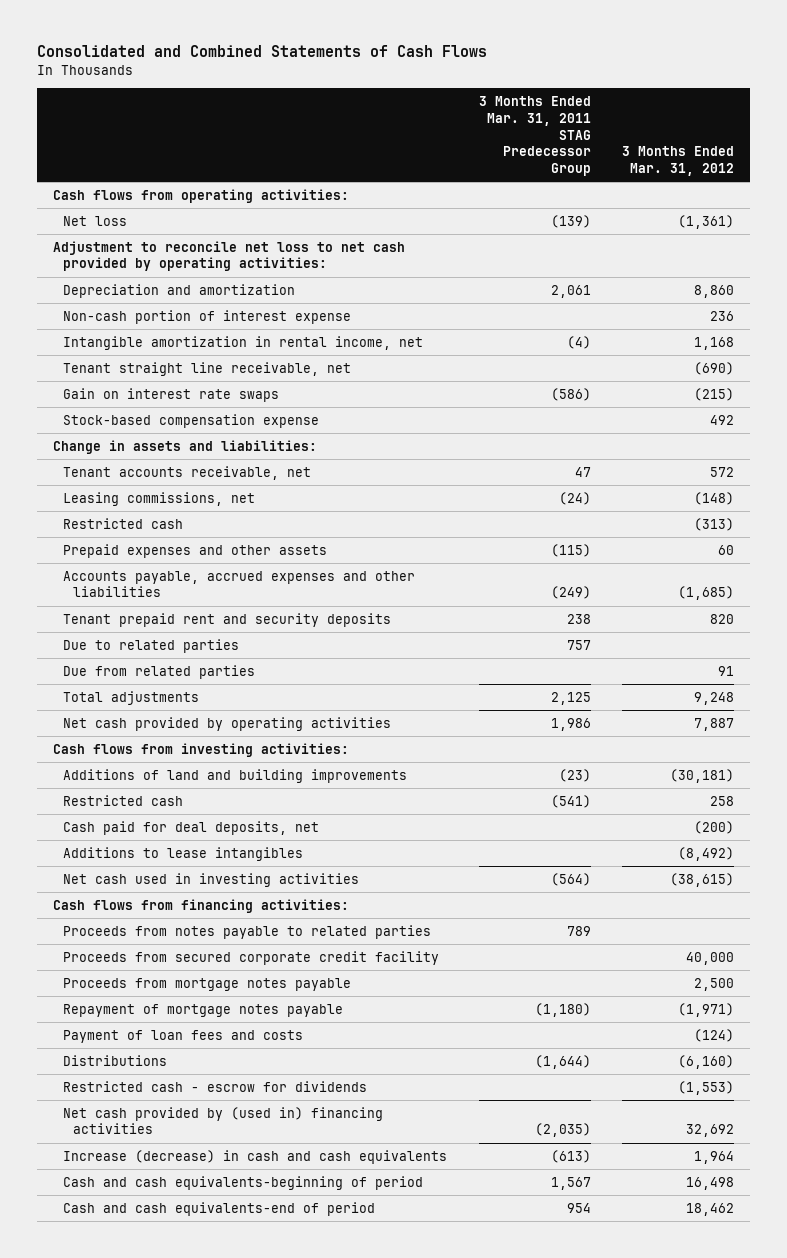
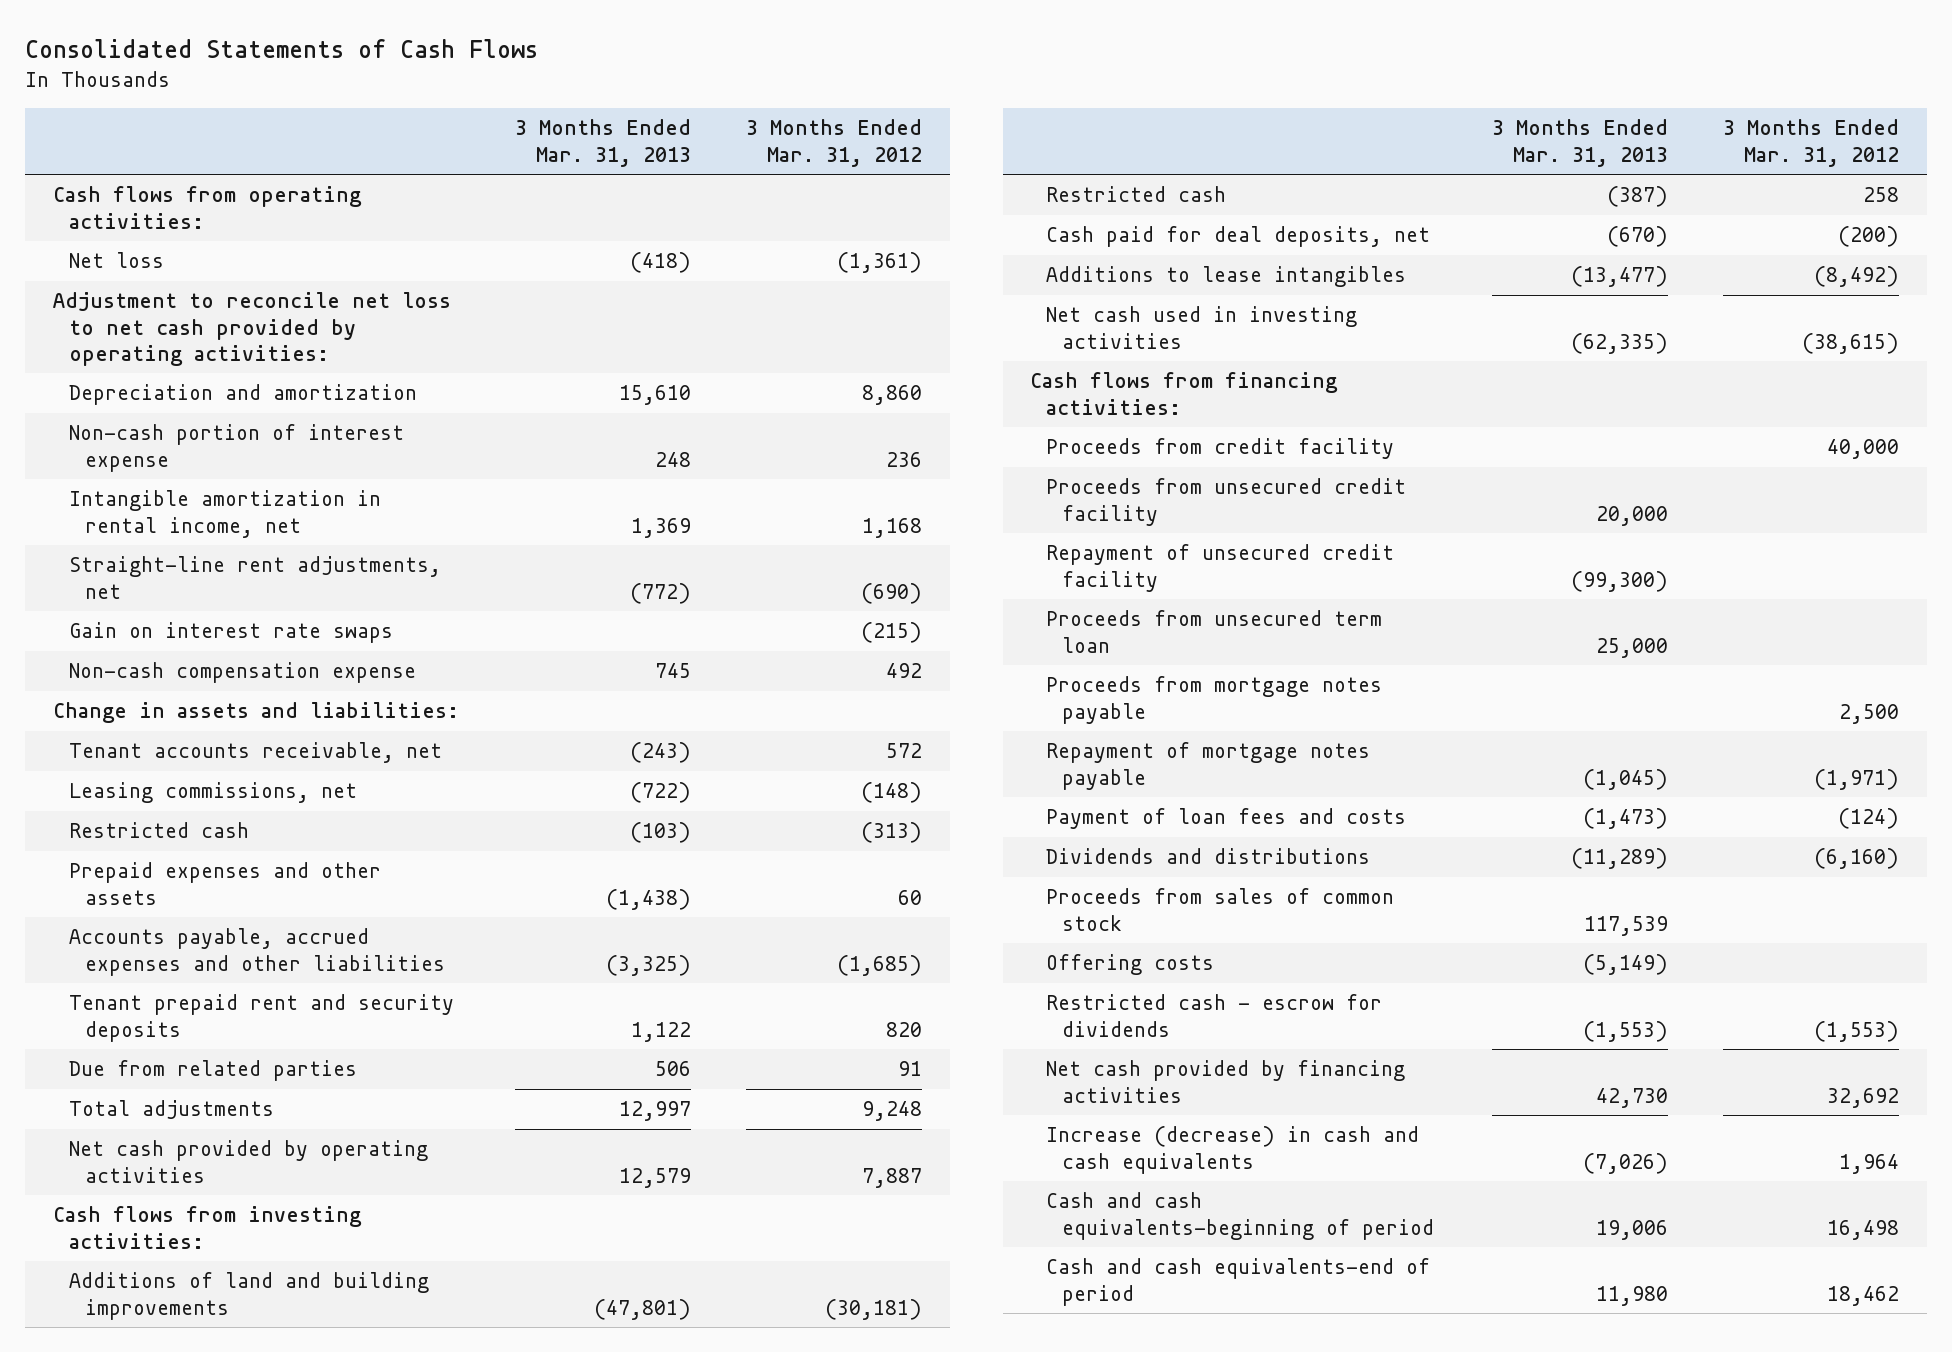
- Consolidated and Combined Statements of Cash Flows
+ Consolidated Statements of Cash Flows
- | 3 Months Ended Mar. 31, 2011 STAG Predecessor Group | 3 Months Ended Mar. 31, 2012
+ | 3 Months Ended Mar. 31, 2013 | 3 Months Ended Mar. 31, 2012
- Tenant straight line receivable, net | | (690)
+ Straight-line rent adjustments, net | (772) | (690)
- Stock-based compensation expense | | 492
+ Non-cash compensation expense | 745 | 492
- Due to related parties | 757 |
- Proceeds from notes payable to related parties | 789 |
- Proceeds from secured corporate credit facility | | 40,000
+ Proceeds from credit facility | | 40,000
+ Proceeds from unsecured credit facility | 20,000 |
+ Repayment of unsecured credit facility | (99,300) |
+ Proceeds from unsecured term loan | 25,000 |
- Distributions | (1,644) | (6,160)
+ Dividends and distributions | (11,289) | (6,160)
+ Proceeds from sales of common stock | 117,539 |
+ Offering costs | (5,149) |
- Net cash provided by (used in) financing activities | (2,035) | 32,692
+ Net cash provided by financing activities | 42,730 | 32,692

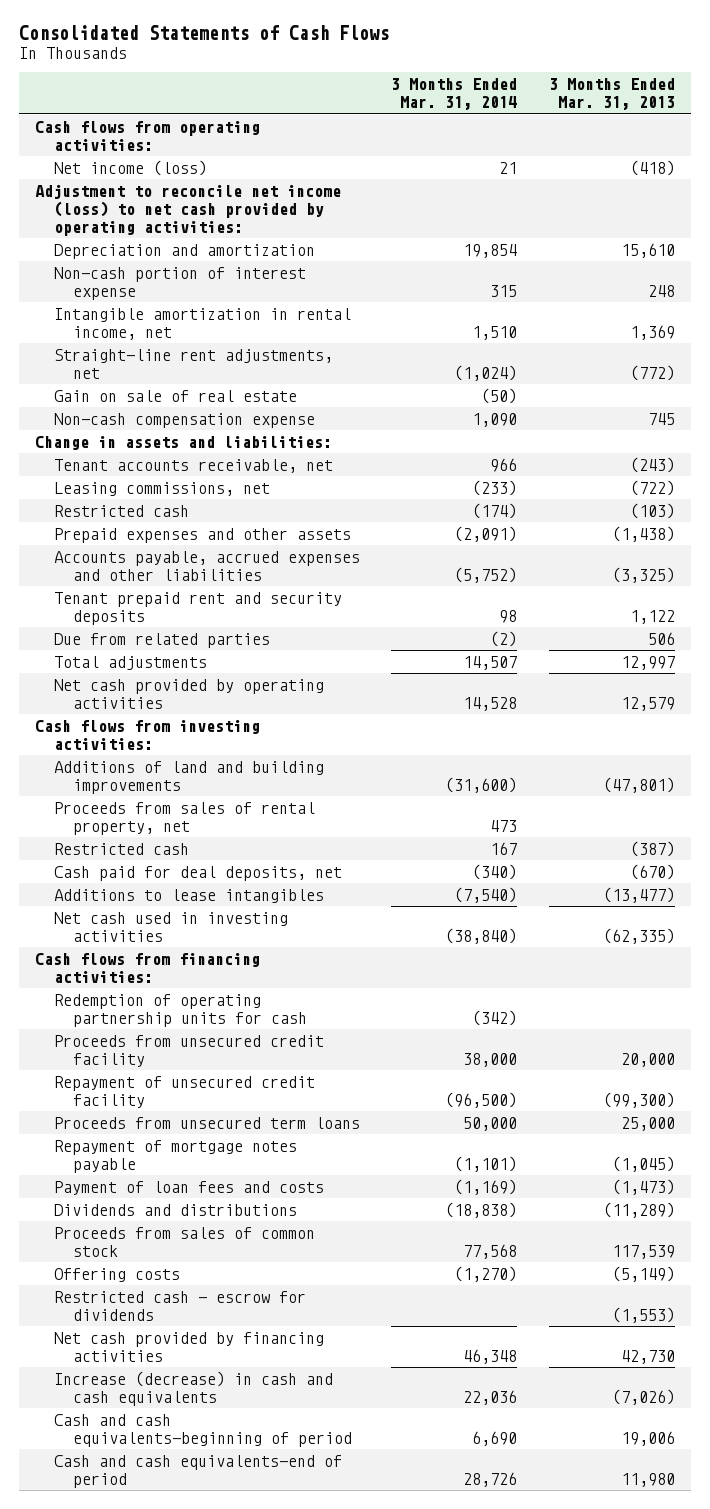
- | 3 Months Ended Mar. 31, 2013 | 3 Months Ended Mar. 31, 2012
+ | 3 Months Ended Mar. 31, 2014 | 3 Months Ended Mar. 31, 2013
- Net loss | (418) | (1,361)
- Adjustment to reconcile net loss to net cash provided by operating activities:
+ Net income (loss) | 21 | (418)
+ Adjustment to reconcile net income (loss) to net cash provided by operating activities:
- Gain on interest rate swaps | | (215)
+ Gain on sale of real estate | (50) |
+ Proceeds from sales of rental property, net | 473 |
- Proceeds from credit facility | | 40,000
+ Redemption of operating partnership units for cash | (342) |
- Proceeds from unsecured term loan | 25,000 |
- Proceeds from mortgage notes payable | | 2,500
+ Proceeds from unsecured term loans | 50,000 | 25,000

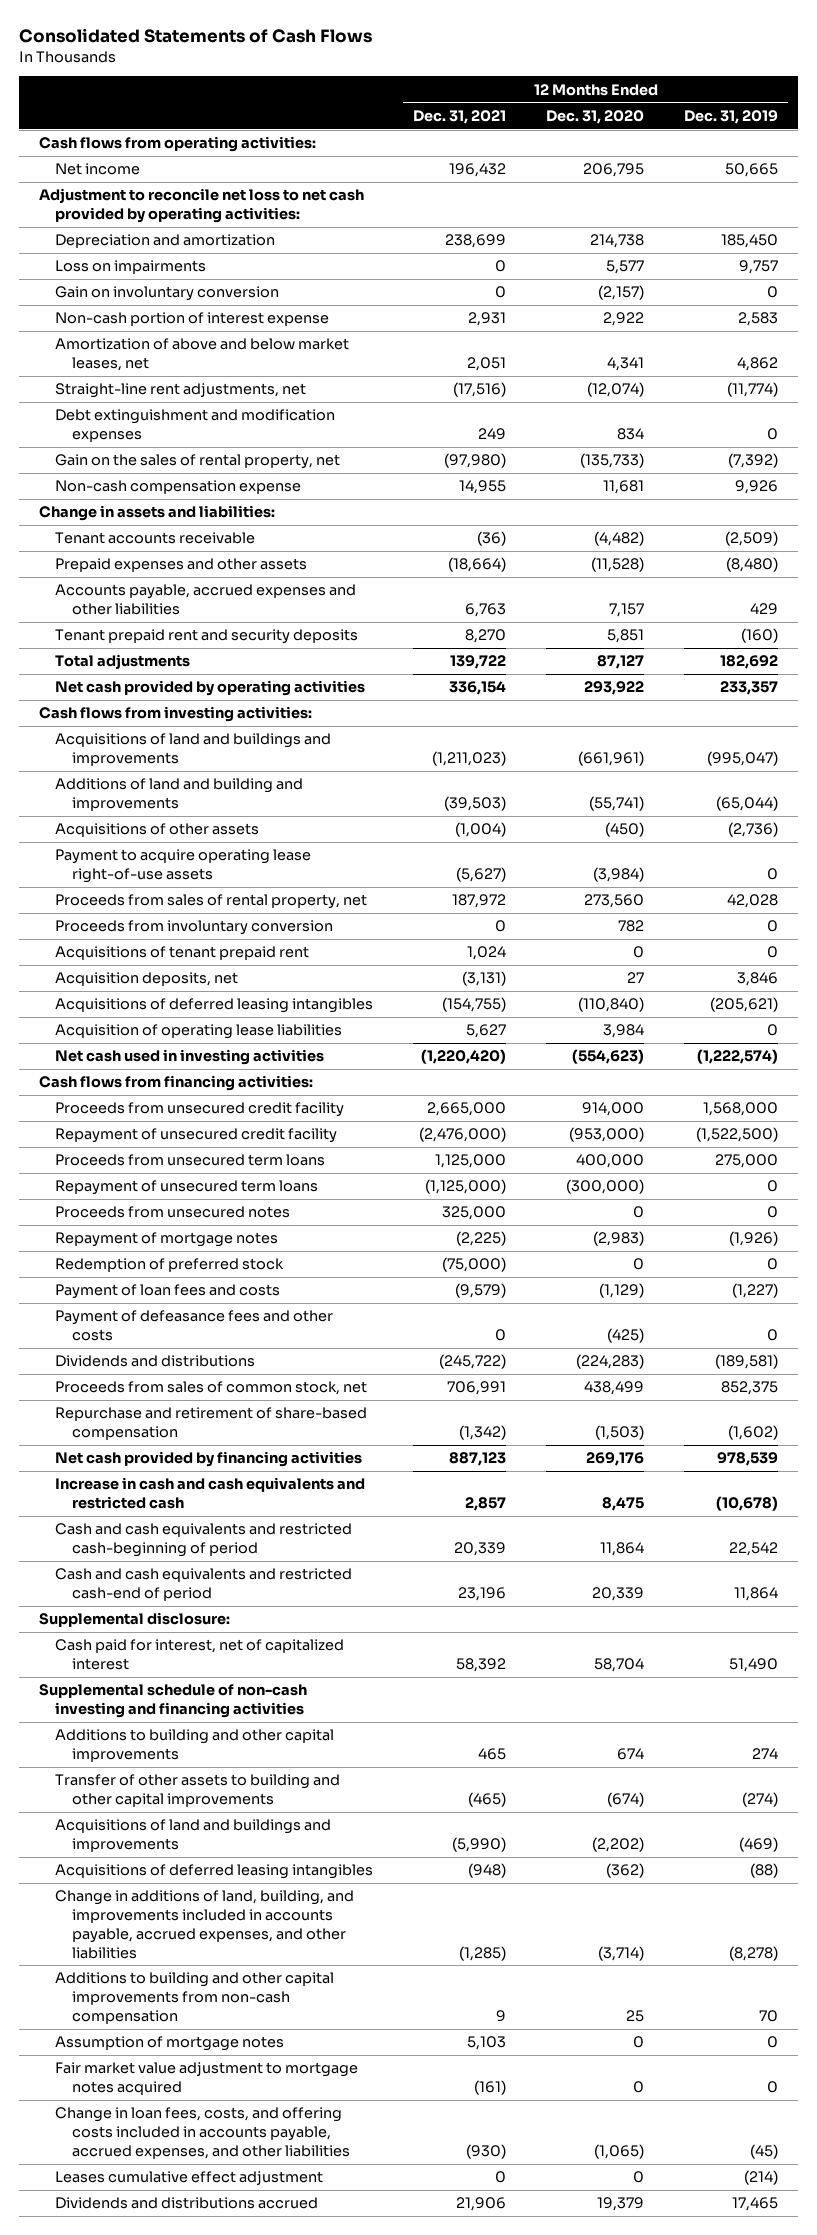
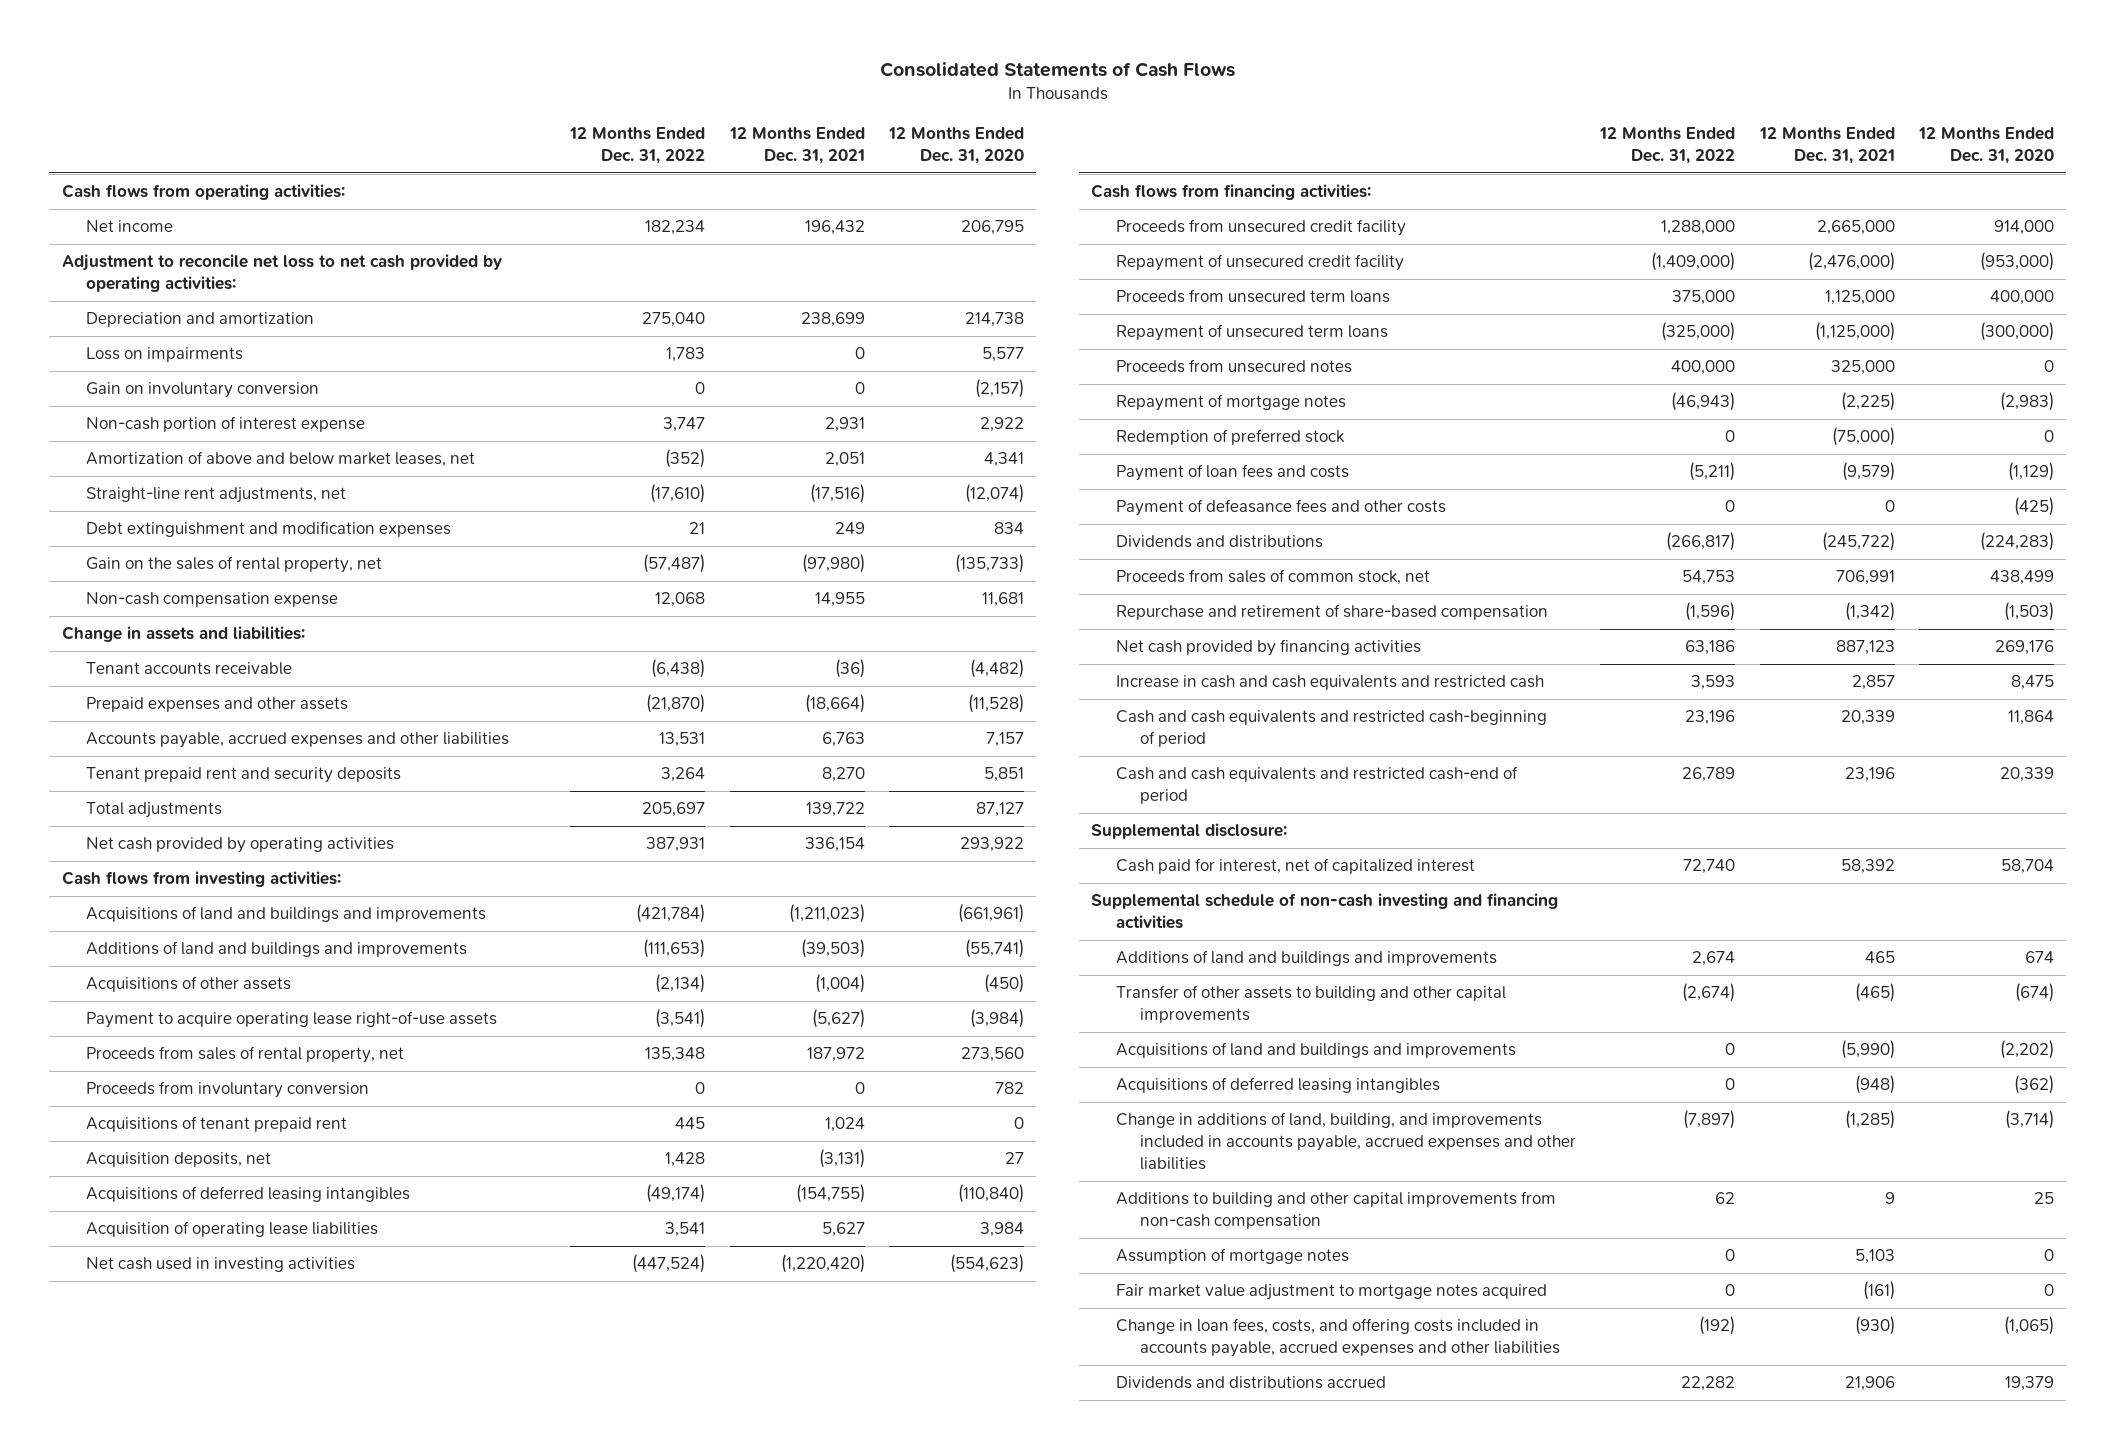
- | 12 Months Ended Dec. 31, 2021 | 12 Months Ended Dec. 31, 2020 | 12 Months Ended Dec. 31, 2019
+ | 12 Months Ended Dec. 31, 2022 | 12 Months Ended Dec. 31, 2021 | 12 Months Ended Dec. 31, 2020
- Additions of land and building and improvements | (39,503) | (55,741) | (65,044)
+ Additions of land and buildings and improvements | (111,653) | (39,503) | (55,741)
- Additions to building and other capital improvements | 465 | 674 | 274
+ Additions of land and buildings and improvements | 2,674 | 465 | 674
- Change in additions of land, building, and improvements included in accounts payable, accrued expenses, and other liabilities | (1,285) | (3,714) | (8,278)
+ Change in additions of land, building, and improvements included in accounts payable, accrued expenses and other liabilities | (7,897) | (1,285) | (3,714)
- Change in loan fees, costs, and offering costs included in accounts payable, accrued expenses, and other liabilities | (930) | (1,065) | (45)
- Leases cumulative effect adjustment | 0 | 0 | (214)
+ Change in loan fees, costs, and offering costs included in accounts payable, accrued expenses and other liabilities | (192) | (930) | (1,065)

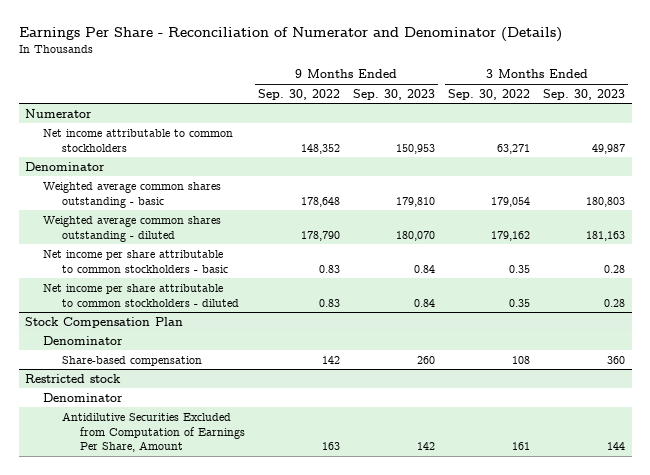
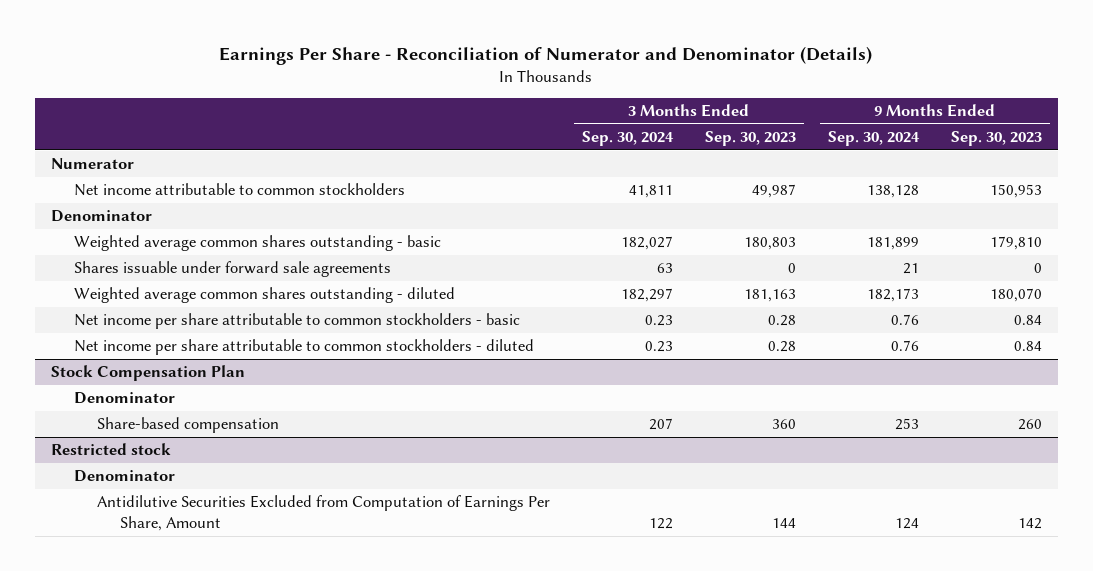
- | 9 Months Ended Sep. 30, 2022 | 9 Months Ended Sep. 30, 2023 | 3 Months Ended Sep. 30, 2022 | 3 Months Ended Sep. 30, 2023
+ | 3 Months Ended Sep. 30, 2024 | 3 Months Ended Sep. 30, 2023 | 9 Months Ended Sep. 30, 2024 | 9 Months Ended Sep. 30, 2023
+ Shares issuable under forward sale agreements | 63 | 0 | 21 | 0

